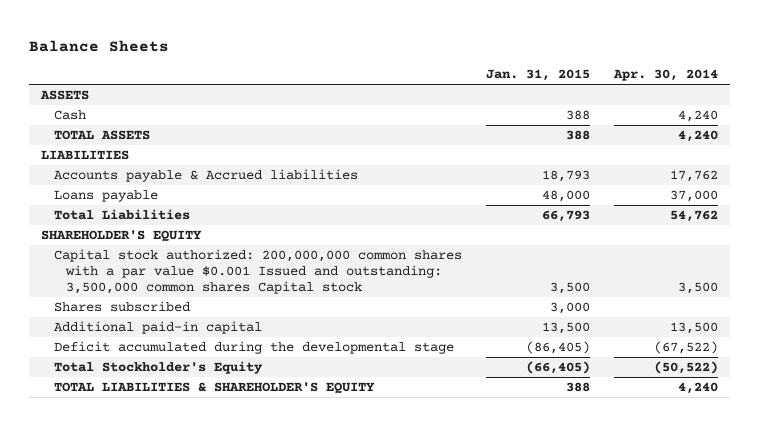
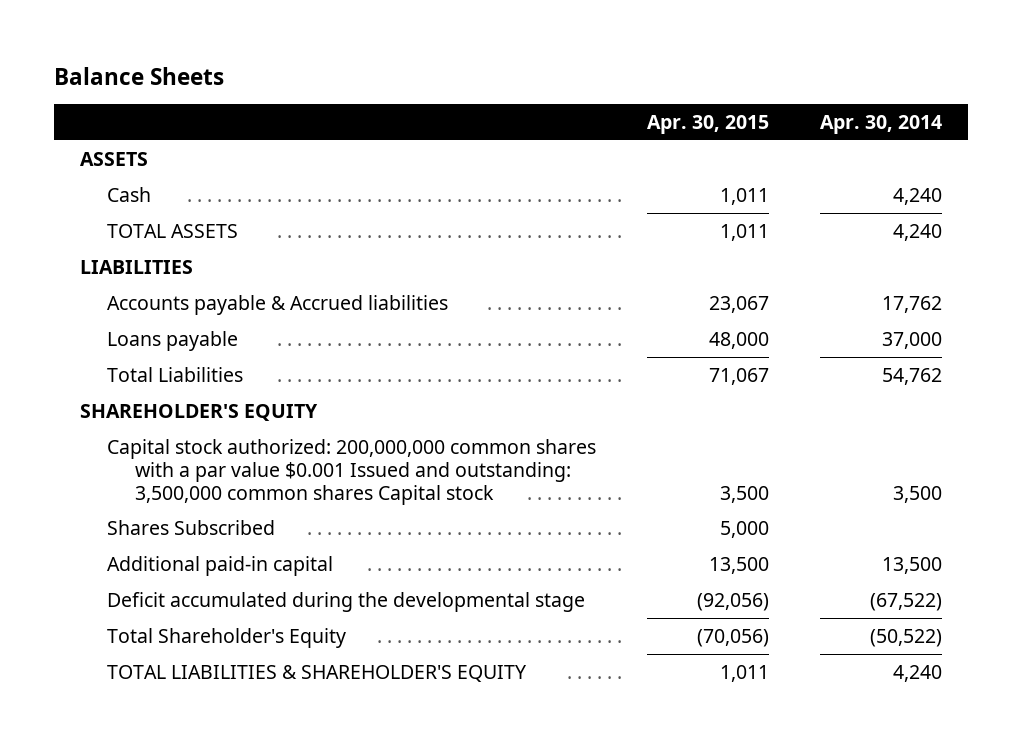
- | Jan. 31, 2015 | Apr. 30, 2014
+ | Apr. 30, 2015 | Apr. 30, 2014
- Shares subscribed | 3,000 |
+ Shares Subscribed | 5,000 |
- Total Stockholder's Equity | (66,405) | (50,522)
+ Total Shareholder's Equity | (70,056) | (50,522)

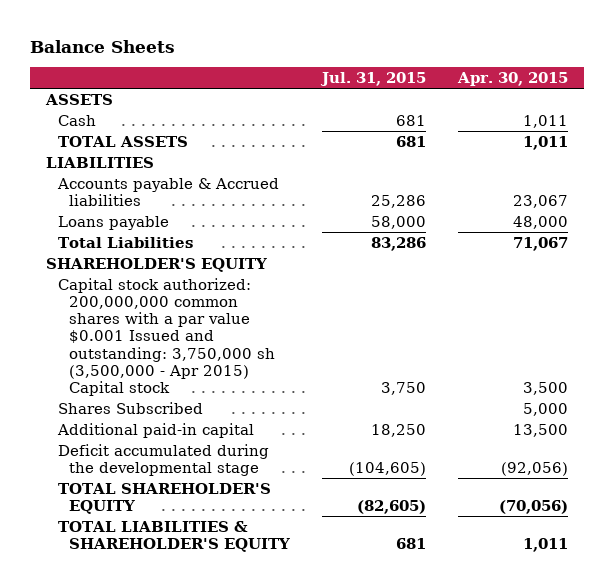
- | Apr. 30, 2015 | Apr. 30, 2014
+ | Jul. 31, 2015 | Apr. 30, 2015
- Capital stock authorized: 200,000,000 common shares with a par value $0.001 Issued and outstanding: 3,500,000 common shares Capital stock | 3,500 | 3,500
+ Capital stock authorized: 200,000,000 common shares with a par value $0.001 Issued and outstanding: 3,750,000 sh (3,500,000 - Apr 2015) Capital stock | 3,750 | 3,500
- Total Shareholder's Equity | (70,056) | (50,522)
+ TOTAL SHAREHOLDER'S EQUITY | (82,605) | (70,056)

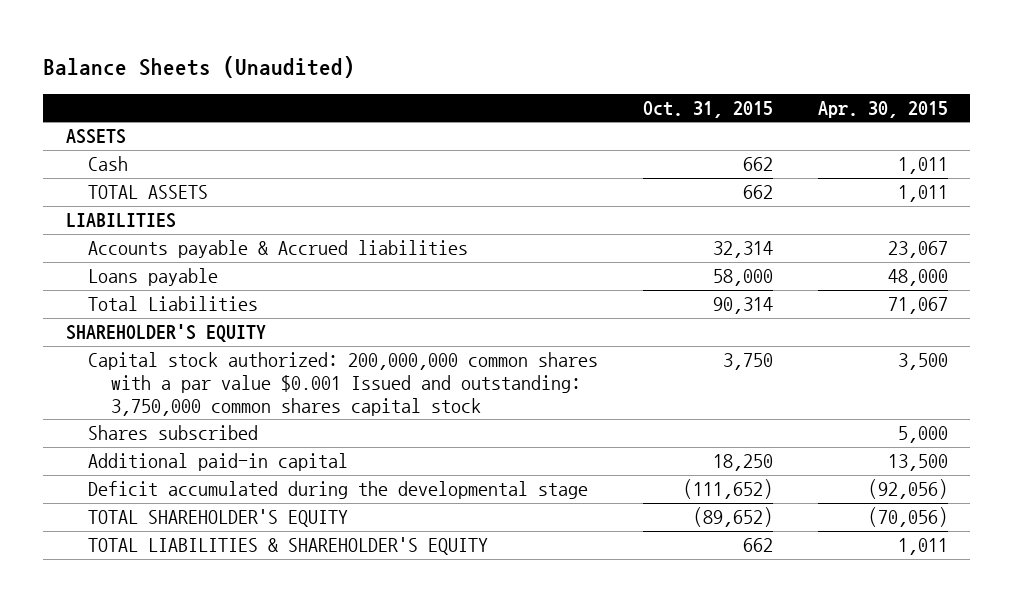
- Balance Sheets
+ Balance Sheets (Unaudited)
- | Jul. 31, 2015 | Apr. 30, 2015
+ | Oct. 31, 2015 | Apr. 30, 2015
- Capital stock authorized: 200,000,000 common shares with a par value $0.001 Issued and outstanding: 3,750,000 sh (3,500,000 - Apr 2015) Capital stock | 3,750 | 3,500
- Shares Subscribed | | 5,000
+ Capital stock authorized: 200,000,000 common shares with a par value $0.001 Issued and outstanding: 3,750,000 common shares capital stock | 3,750 | 3,500
+ Shares subscribed | | 5,000

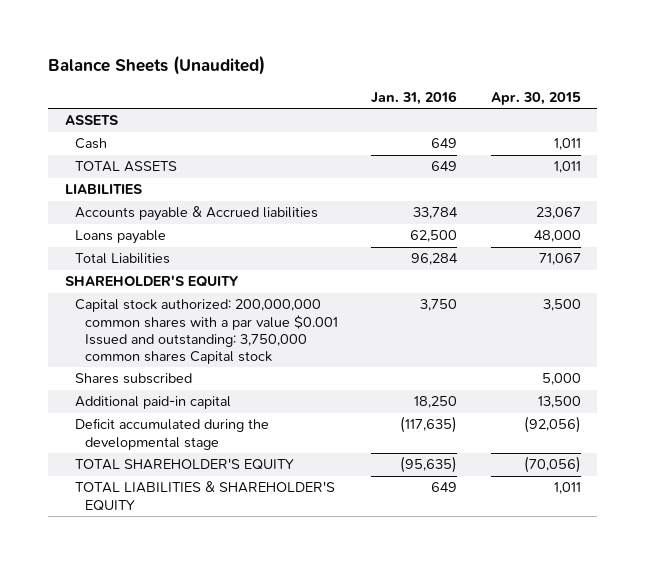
- | Oct. 31, 2015 | Apr. 30, 2015
+ | Jan. 31, 2016 | Apr. 30, 2015
- Capital stock authorized: 200,000,000 common shares with a par value $0.001 Issued and outstanding: 3,750,000 common shares capital stock | 3,750 | 3,500
+ Capital stock authorized: 200,000,000 common shares with a par value $0.001 Issued and outstanding: 3,750,000 common shares Capital stock | 3,750 | 3,500

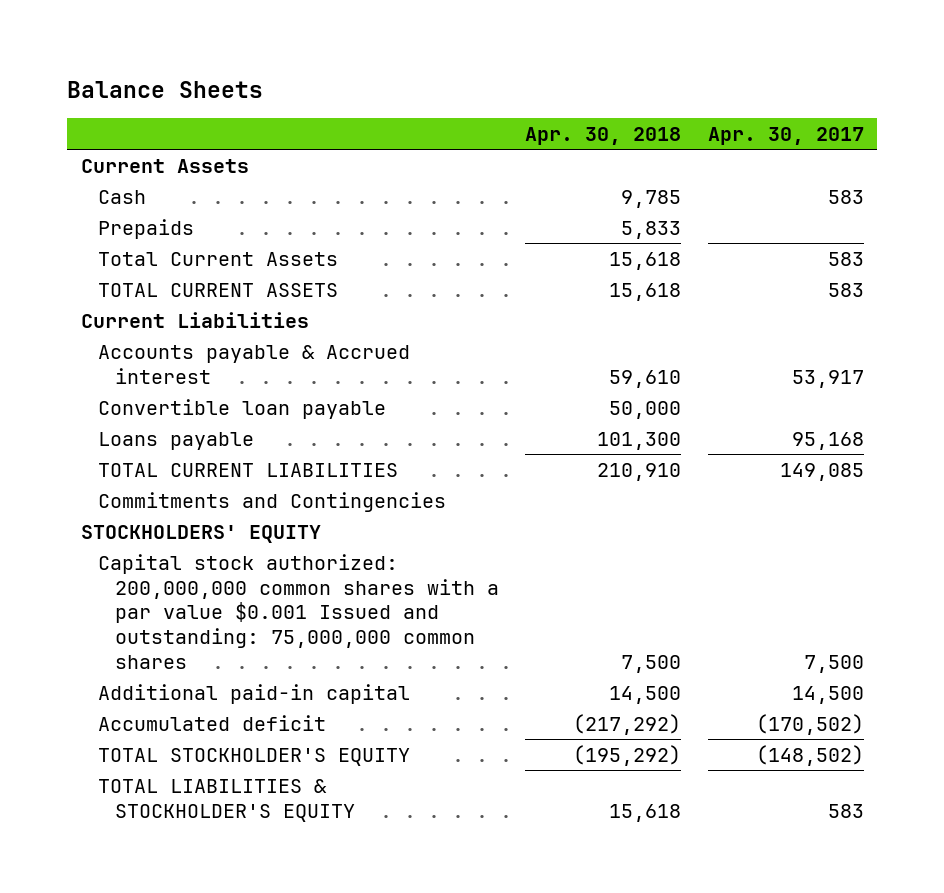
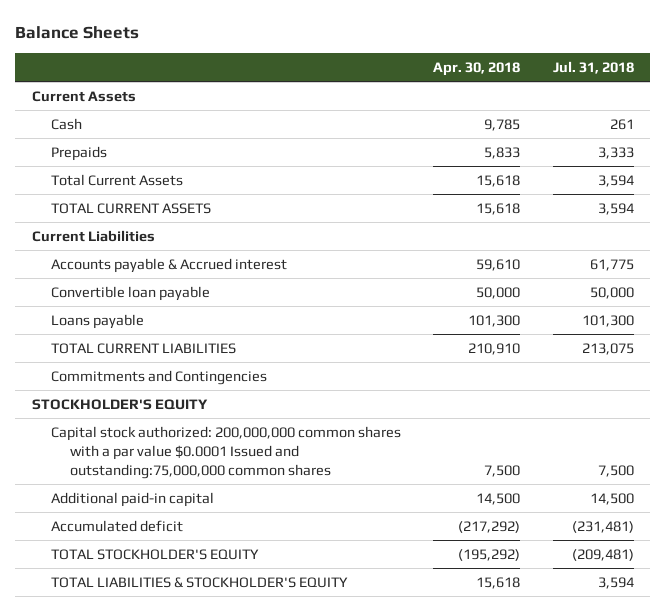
- | Apr. 30, 2018 | Apr. 30, 2017
+ | Apr. 30, 2018 | Jul. 31, 2018
- STOCKHOLDERS' EQUITY
- Capital stock authorized: 200,000,000 common shares with a par value $0.001 Issued and outstanding: 75,000,000 common shares | 7,500 | 7,500
+ STOCKHOLDER'S EQUITY
+ Capital stock authorized: 200,000,000 common shares with a par value $0.0001 Issued and outstanding:75,000,000 common shares | 7,500 | 7,500

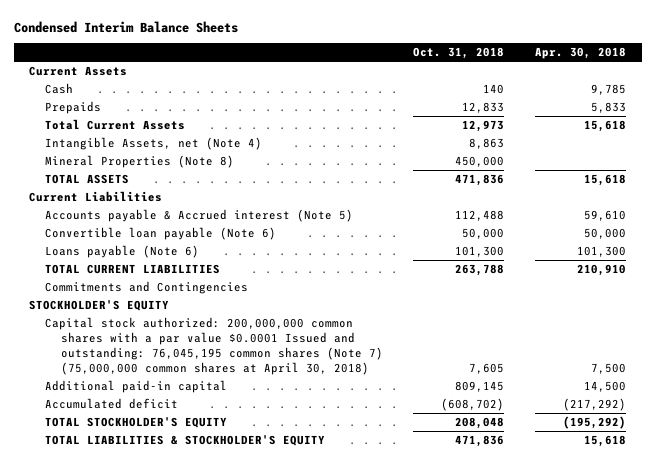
- Balance Sheets
+ Condensed Interim Balance Sheets
- | Apr. 30, 2018 | Jul. 31, 2018
+ | Oct. 31, 2018 | Apr. 30, 2018
- TOTAL CURRENT ASSETS | 15,618 | 3,594
+ Intangible Assets, net (Note 4) | 8,863 |
+ Mineral Properties (Note 8) | 450,000 |
+ TOTAL ASSETS | 471,836 | 15,618
- Accounts payable & Accrued interest | 59,610 | 61,775
- Convertible loan payable | 50,000 | 50,000
- Loans payable | 101,300 | 101,300
+ Accounts payable & Accrued interest (Note 5) | 112,488 | 59,610
+ Convertible loan payable (Note 6) | 50,000 | 50,000
+ Loans payable (Note 6) | 101,300 | 101,300
- Capital stock authorized: 200,000,000 common shares with a par value $0.0001 Issued and outstanding:75,000,000 common shares | 7,500 | 7,500
+ Capital stock authorized: 200,000,000 common shares with a par value $0.0001 Issued and outstanding: 76,045,195 common shares (Note 7) (75,000,000 common shares at April 30, 2018) | 7,605 | 7,500

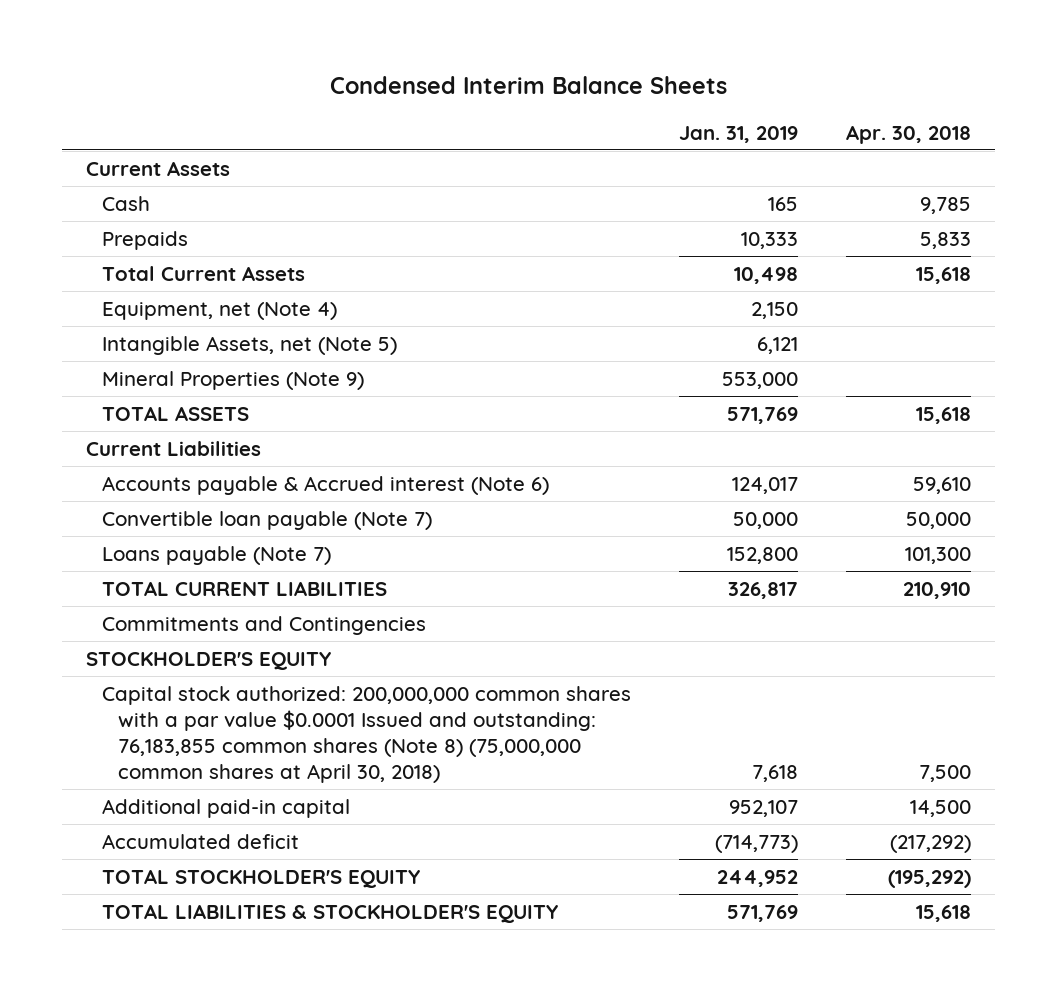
- | Oct. 31, 2018 | Apr. 30, 2018
+ | Jan. 31, 2019 | Apr. 30, 2018
- Intangible Assets, net (Note 4) | 8,863 |
- Mineral Properties (Note 8) | 450,000 |
+ Equipment, net (Note 4) | 2,150 |
+ Intangible Assets, net (Note 5) | 6,121 |
+ Mineral Properties (Note 9) | 553,000 |
- Accounts payable & Accrued interest (Note 5) | 112,488 | 59,610
- Convertible loan payable (Note 6) | 50,000 | 50,000
- Loans payable (Note 6) | 101,300 | 101,300
+ Accounts payable & Accrued interest (Note 6) | 124,017 | 59,610
+ Convertible loan payable (Note 7) | 50,000 | 50,000
+ Loans payable (Note 7) | 152,800 | 101,300
- Capital stock authorized: 200,000,000 common shares with a par value $0.0001 Issued and outstanding: 76,045,195 common shares (Note 7) (75,000,000 common shares at April 30, 2018) | 7,605 | 7,500
+ Capital stock authorized: 200,000,000 common shares with a par value $0.0001 Issued and outstanding: 76,183,855 common shares (Note 8) (75,000,000 common shares at April 30, 2018) | 7,618 | 7,500

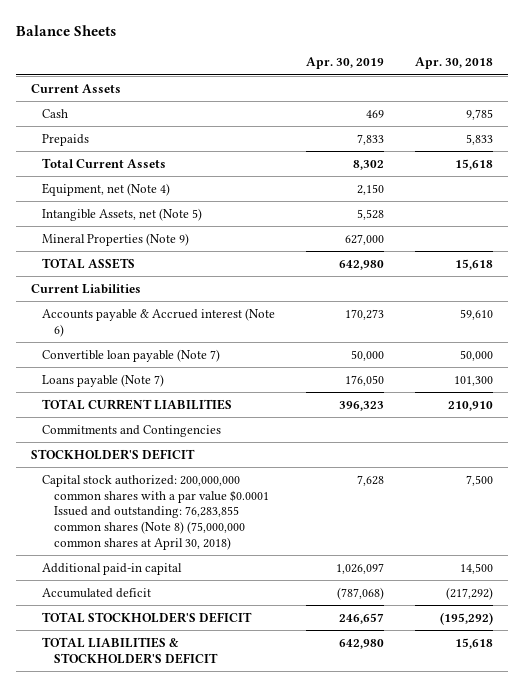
- Condensed Interim Balance Sheets
+ Balance Sheets
- | Jan. 31, 2019 | Apr. 30, 2018
+ | Apr. 30, 2019 | Apr. 30, 2018
- STOCKHOLDER'S EQUITY
- Capital stock authorized: 200,000,000 common shares with a par value $0.0001 Issued and outstanding: 76,183,855 common shares (Note 8) (75,000,000 common shares at April 30, 2018) | 7,618 | 7,500
+ STOCKHOLDER'S DEFICIT
+ Capital stock authorized: 200,000,000 common shares with a par value $0.0001 Issued and outstanding: 76,283,855 common shares (Note 8) (75,000,000 common shares at April 30, 2018) | 7,628 | 7,500
- TOTAL STOCKHOLDER'S EQUITY | 244,952 | (195,292)
- TOTAL LIABILITIES & STOCKHOLDER'S EQUITY | 571,769 | 15,618
+ TOTAL STOCKHOLDER'S DEFICIT | 246,657 | (195,292)
+ TOTAL LIABILITIES & STOCKHOLDER'S DEFICIT | 642,980 | 15,618

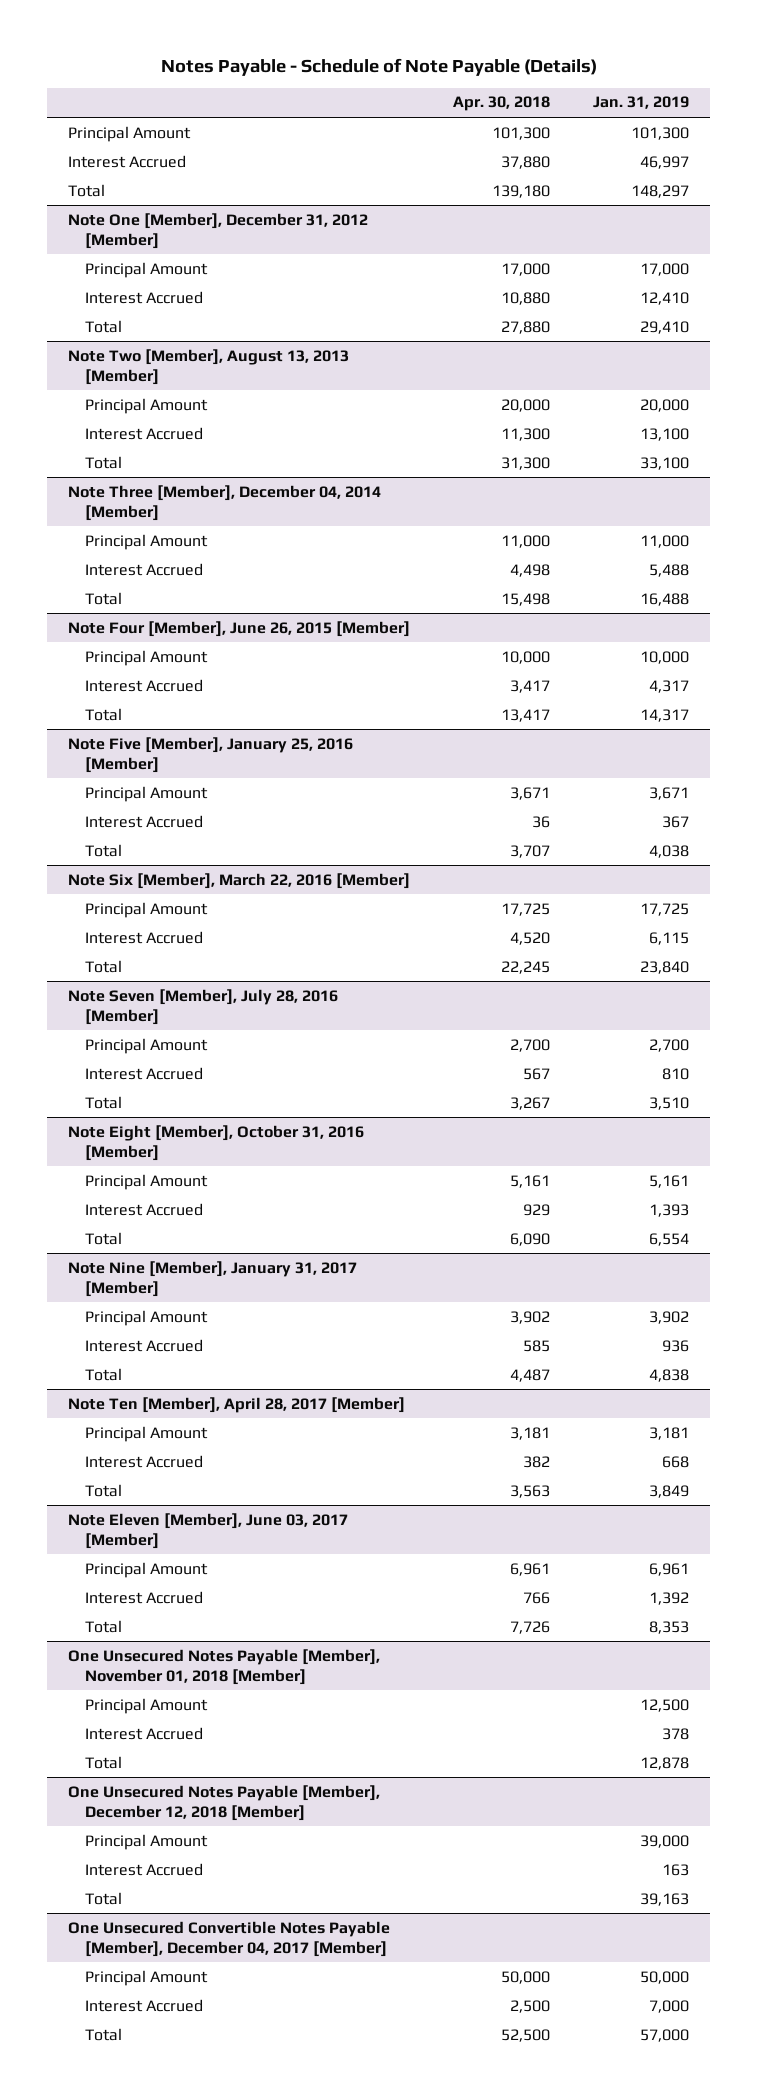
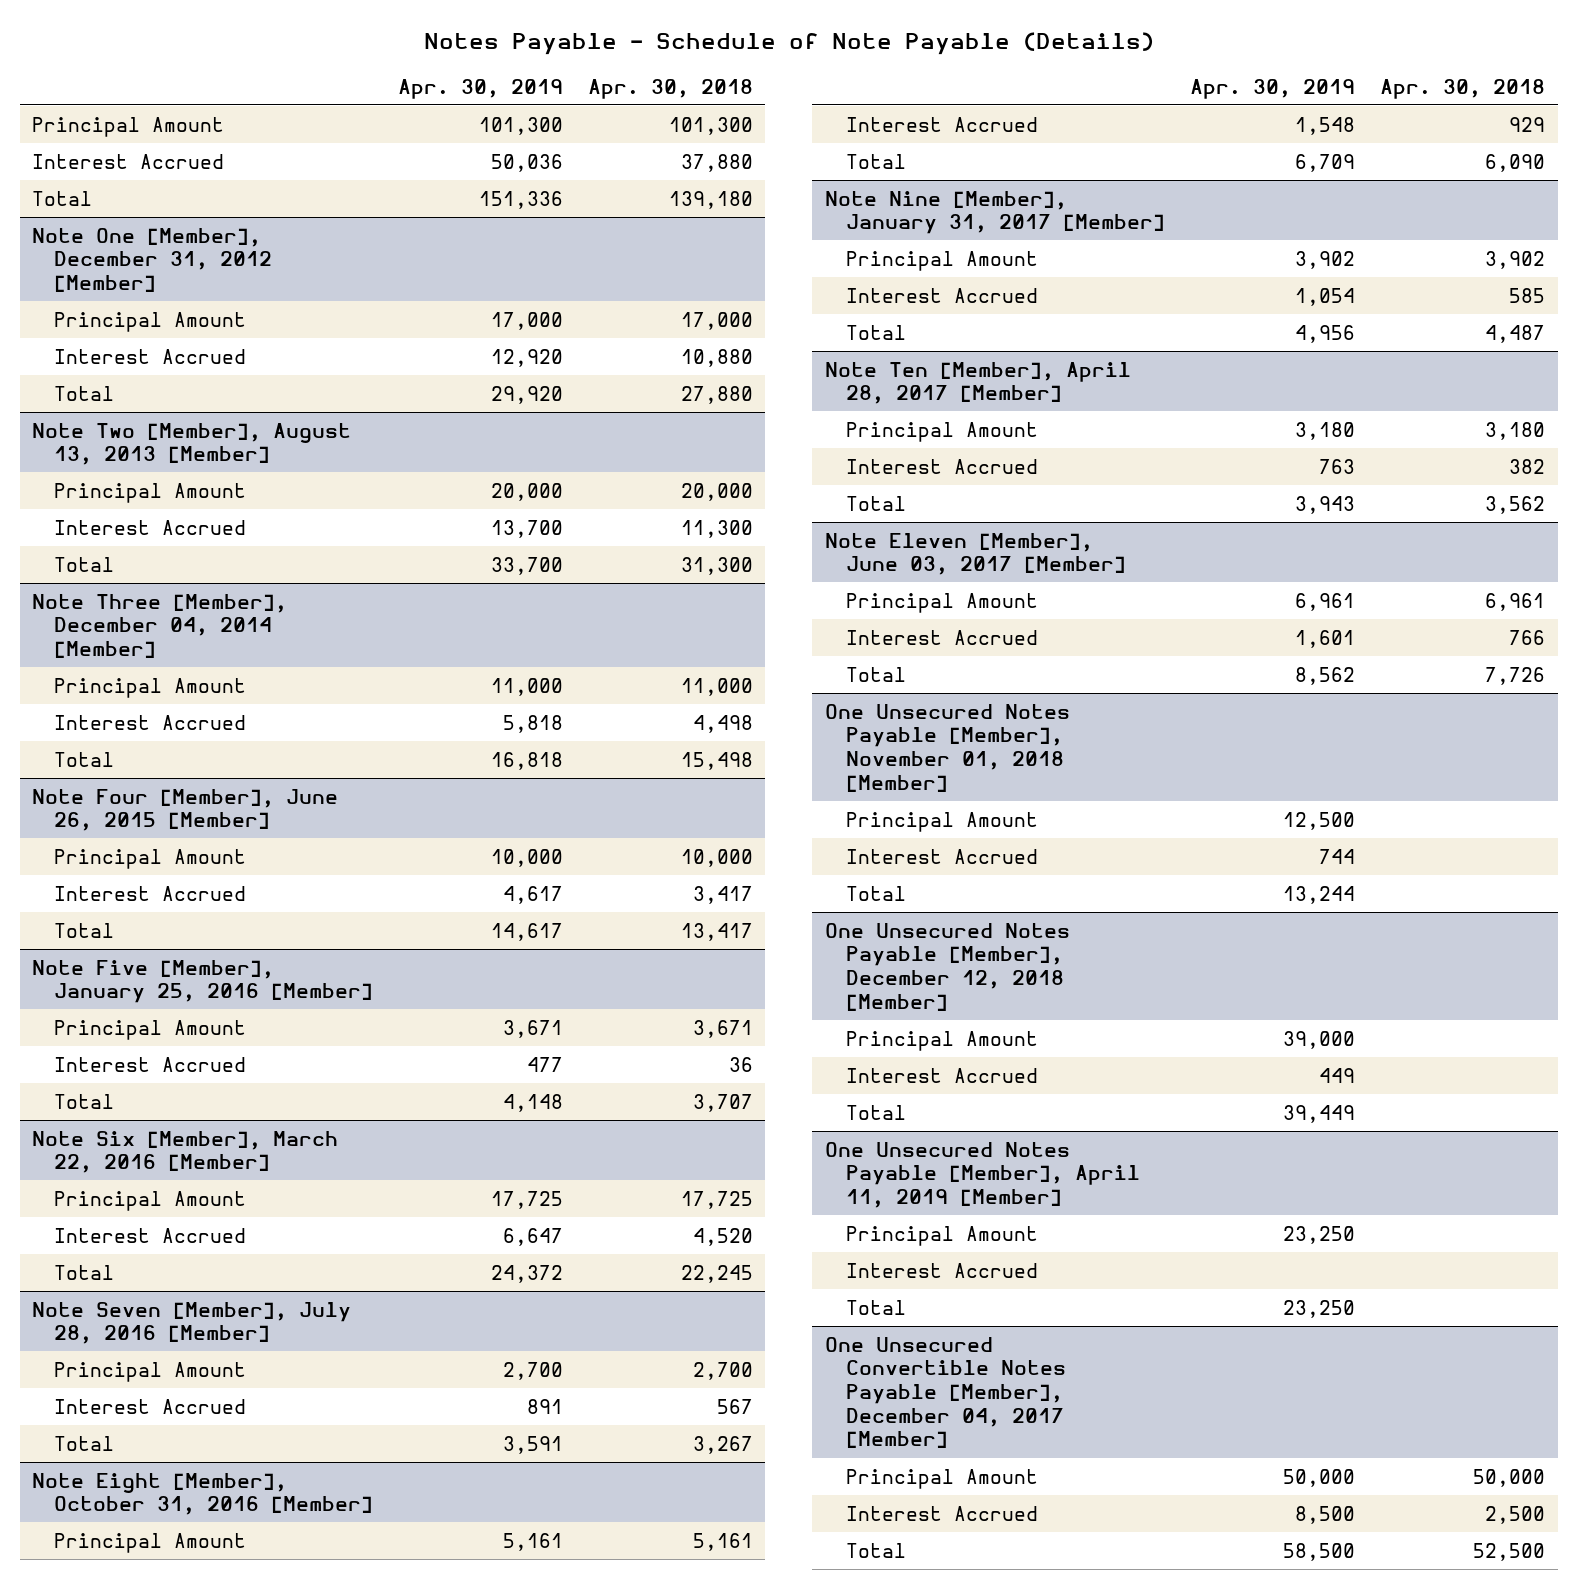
- | Apr. 30, 2018 | Jan. 31, 2019
+ | Apr. 30, 2019 | Apr. 30, 2018
@ Note Ten [Member], April 28, 2017 [Member]
- Principal Amount | 3,181 | 3,181
+ Principal Amount | 3,180 | 3,180
- Total | 3,563 | 3,849
+ Total | 3,943 | 3,562
+ One Unsecured Notes Payable [Member], April 11, 2019 [Member]
+ Principal Amount | 23,250 |
+ Interest Accrued
+ Total | 23,250 |

